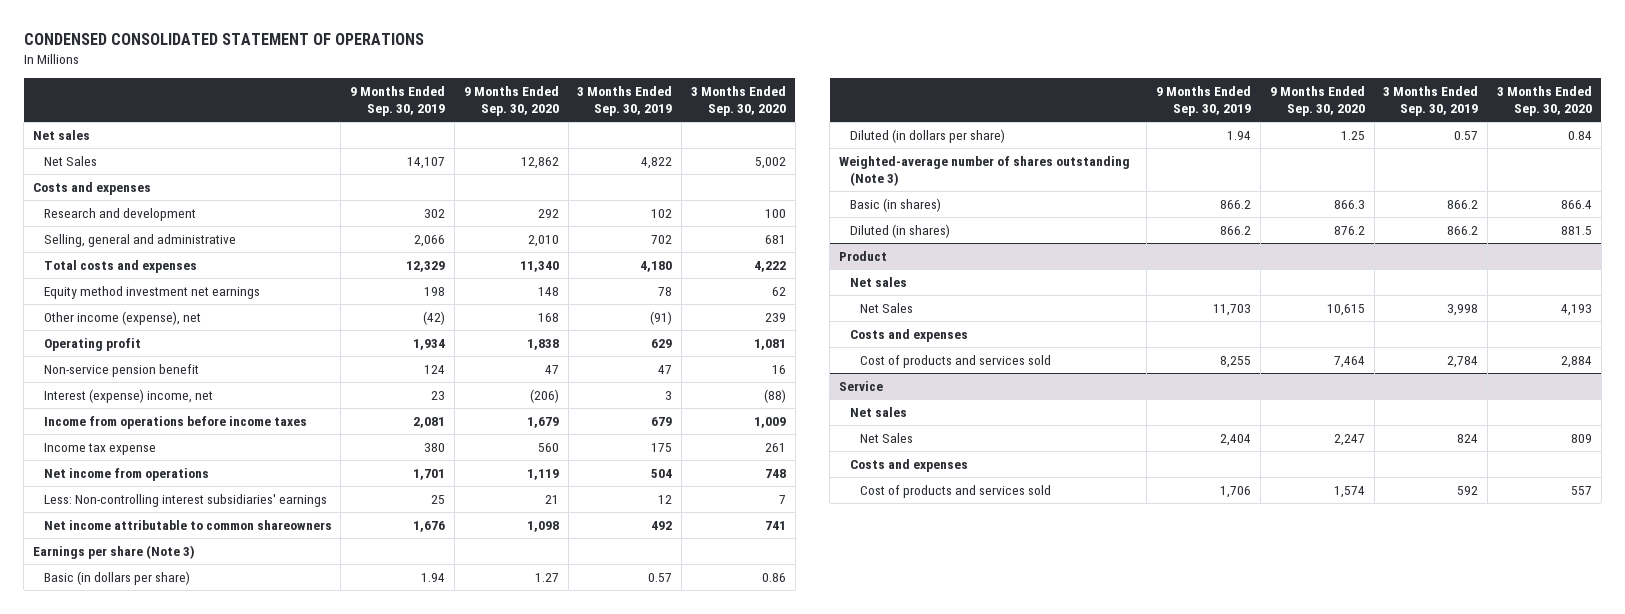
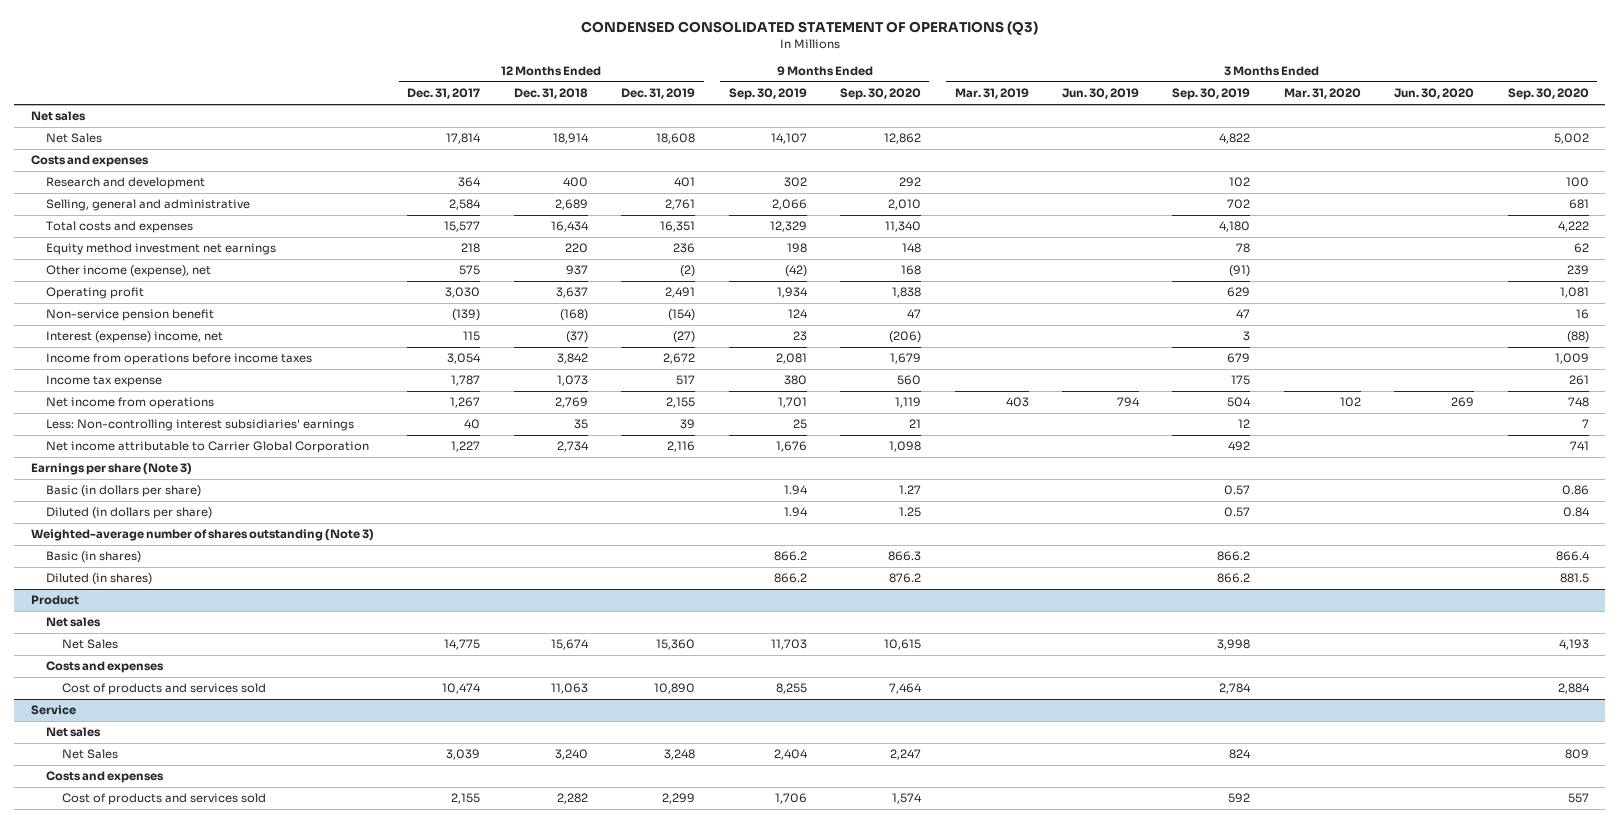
- CONDENSED CONSOLIDATED STATEMENT OF OPERATIONS
+ CONDENSED CONSOLIDATED STATEMENT OF OPERATIONS (Q3)
- | 9 Months Ended Sep. 30, 2019 | 9 Months Ended Sep. 30, 2020 | 3 Months Ended Sep. 30, 2019 | 3 Months Ended Sep. 30, 2020
+ | 12 Months Ended Dec. 31, 2017 | 12 Months Ended Dec. 31, 2018 | 12 Months Ended Dec. 31, 2019 | 9 Months Ended Sep. 30, 2019 | 9 Months Ended Sep. 30, 2020 | 3 Months Ended Mar. 31, 2019 | 3 Months Ended Jun. 30, 2019 | 3 Months Ended Sep. 30, 2019 | 3 Months Ended Mar. 31, 2020 | 3 Months Ended Jun. 30, 2020 | 3 Months Ended Sep. 30, 2020
- Net income attributable to common shareowners | 1,676 | 1,098 | 492 | 741
+ Net income attributable to Carrier Global Corporation | 1,227 | 2,734 | 2,116 | 1,676 | 1,098 | | | 492 | | | 741

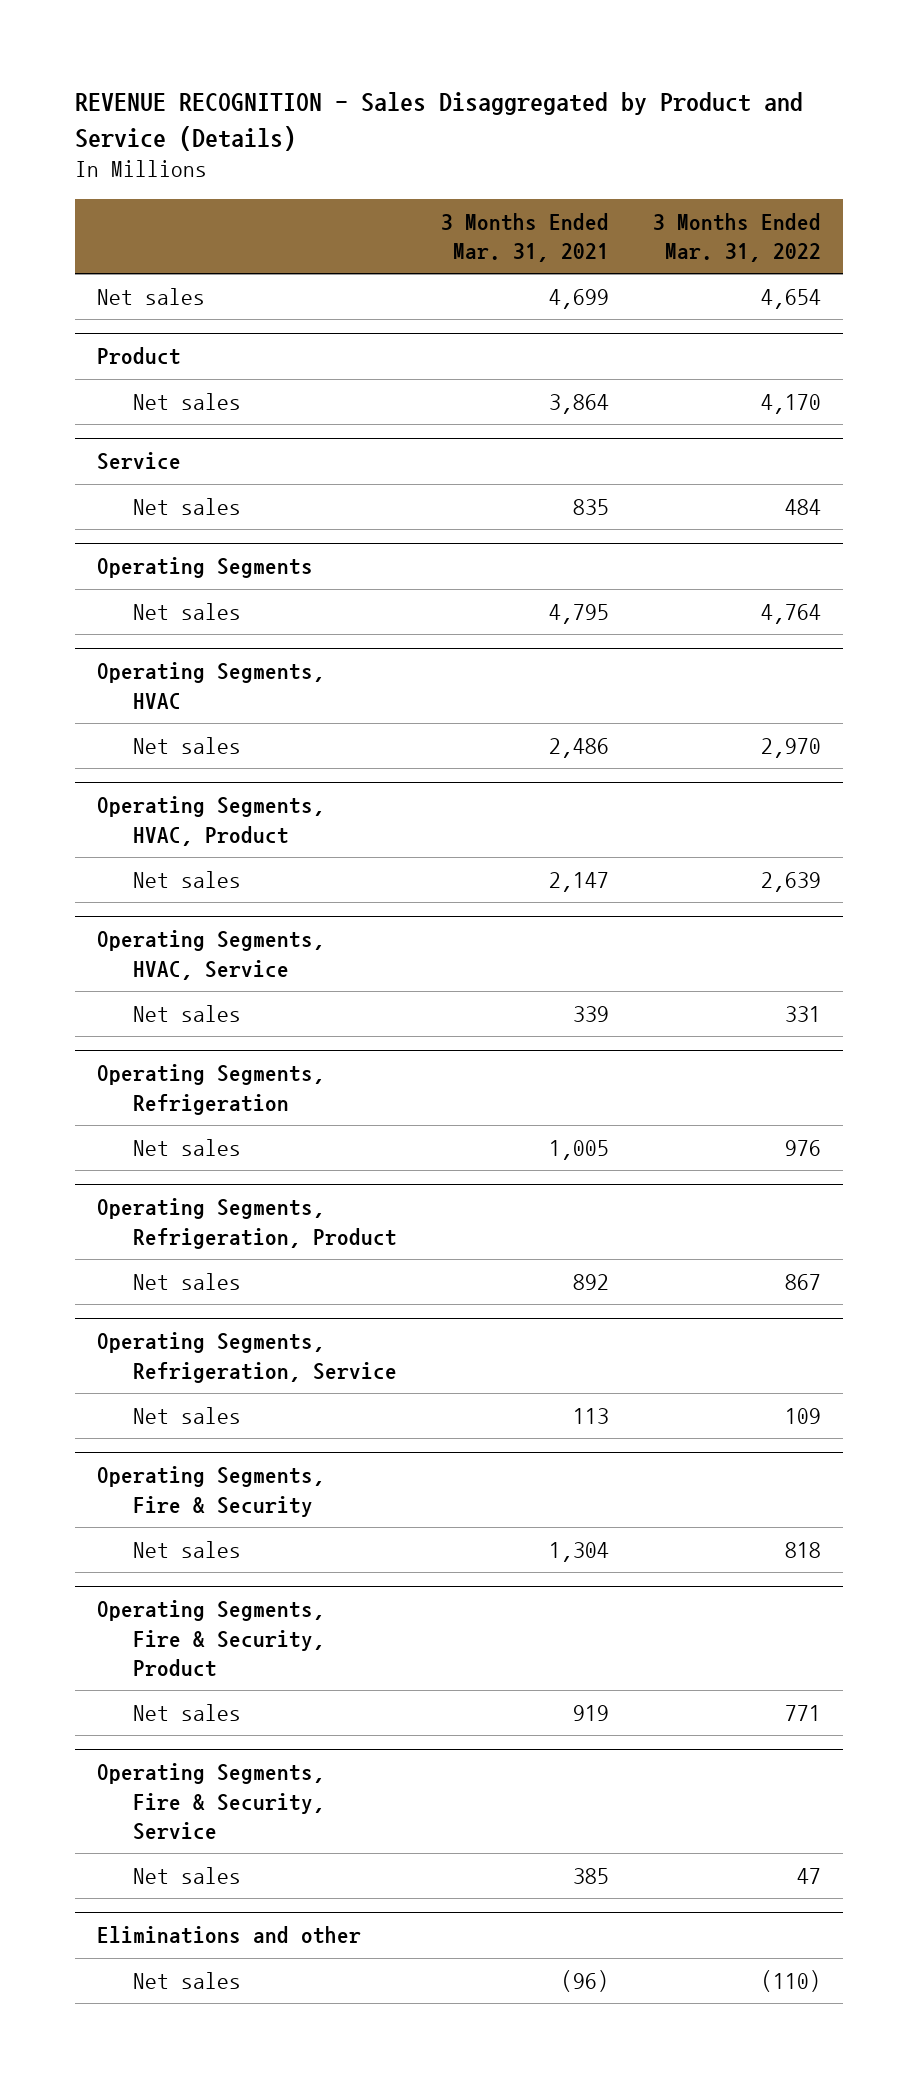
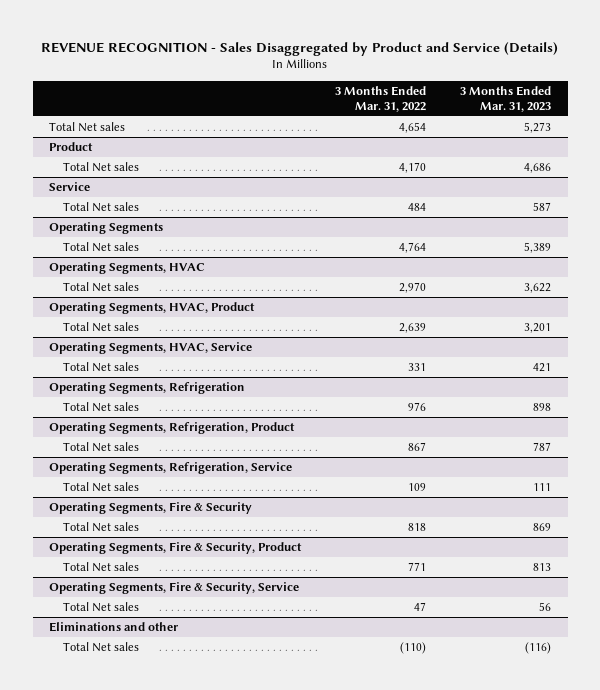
- | 3 Months Ended Mar. 31, 2021 | 3 Months Ended Mar. 31, 2022
+ | 3 Months Ended Mar. 31, 2022 | 3 Months Ended Mar. 31, 2023
- Net sales | 4,699 | 4,654
+ Total Net sales | 4,654 | 5,273
@ Product
- Net sales | 3,864 | 4,170
+ Total Net sales | 4,170 | 4,686
@ Service
- Net sales | 835 | 484
+ Total Net sales | 484 | 587
@ Operating Segments
- Net sales | 4,795 | 4,764
+ Total Net sales | 4,764 | 5,389
@ Operating Segments, HVAC
- Net sales | 2,486 | 2,970
+ Total Net sales | 2,970 | 3,622
@ Operating Segments, HVAC, Product
- Net sales | 2,147 | 2,639
+ Total Net sales | 2,639 | 3,201
@ Operating Segments, HVAC, Service
- Net sales | 339 | 331
+ Total Net sales | 331 | 421
@ Operating Segments, Refrigeration
- Net sales | 1,005 | 976
+ Total Net sales | 976 | 898
@ Operating Segments, Refrigeration, Product
- Net sales | 892 | 867
+ Total Net sales | 867 | 787
@ Operating Segments, Refrigeration, Service
- Net sales | 113 | 109
+ Total Net sales | 109 | 111
@ Operating Segments, Fire & Security
- Net sales | 1,304 | 818
+ Total Net sales | 818 | 869
@ Operating Segments, Fire & Security, Product
- Net sales | 919 | 771
+ Total Net sales | 771 | 813
@ Operating Segments, Fire & Security, Service
- Net sales | 385 | 47
+ Total Net sales | 47 | 56
@ Eliminations and other
- Net sales | (96) | (110)
+ Total Net sales | (110) | (116)

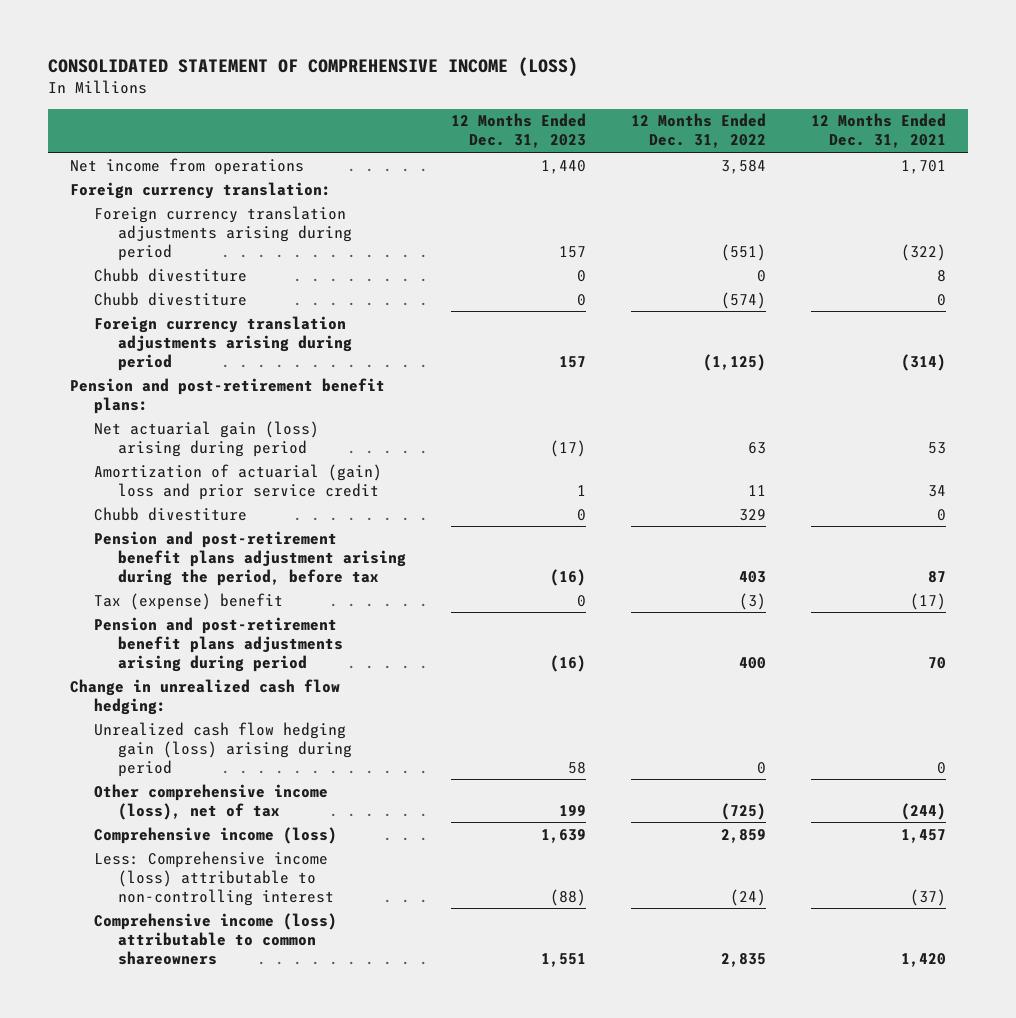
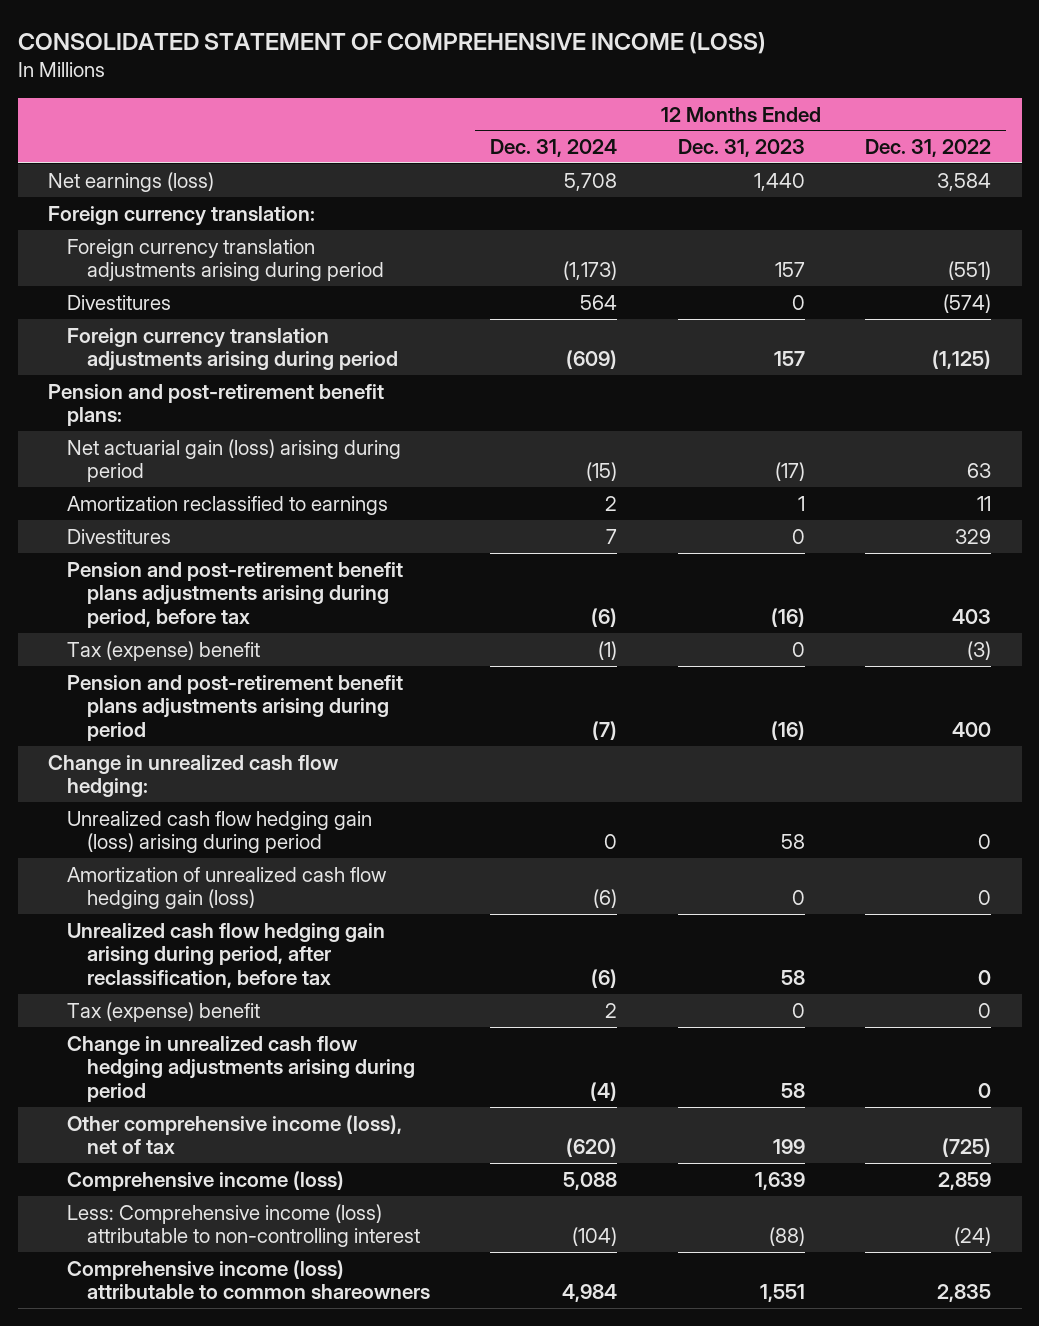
- | 12 Months Ended Dec. 31, 2023 | 12 Months Ended Dec. 31, 2022 | 12 Months Ended Dec. 31, 2021
+ | 12 Months Ended Dec. 31, 2024 | 12 Months Ended Dec. 31, 2023 | 12 Months Ended Dec. 31, 2022
- Net income from operations | 1,440 | 3,584 | 1,701
+ Net earnings (loss) | 5,708 | 1,440 | 3,584
- Chubb divestiture | 0 | 0 | 8
- Chubb divestiture | 0 | (574) | 0
+ Divestitures | 564 | 0 | (574)
- Amortization of actuarial (gain) loss and prior service credit | 1 | 11 | 34
- Chubb divestiture | 0 | 329 | 0
- Pension and post-retirement benefit plans adjustment arising during the period, before tax | (16) | 403 | 87
+ Amortization reclassified to earnings | 2 | 1 | 11
+ Divestitures | 7 | 0 | 329
+ Pension and post-retirement benefit plans adjustments arising during period, before tax | (6) | (16) | 403
+ Amortization of unrealized cash flow hedging gain (loss) | (6) | 0 | 0
+ Unrealized cash flow hedging gain arising during period, after reclassification, before tax | (6) | 58 | 0
+ Tax (expense) benefit | 2 | 0 | 0
+ Change in unrealized cash flow hedging adjustments arising during period | (4) | 58 | 0

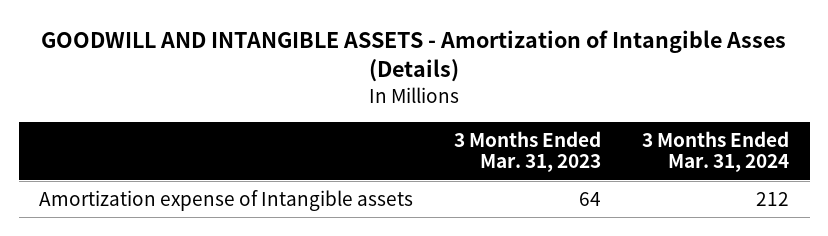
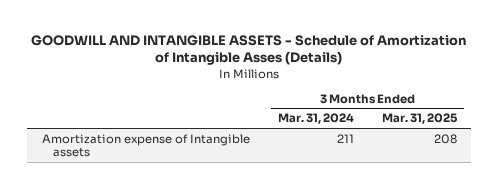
- GOODWILL AND INTANGIBLE ASSETS - Amortization of Intangible Asses (Details)
+ GOODWILL AND INTANGIBLE ASSETS - Schedule of Amortization of Intangible Asses (Details)
- | 3 Months Ended Mar. 31, 2023 | 3 Months Ended Mar. 31, 2024
+ | 3 Months Ended Mar. 31, 2024 | 3 Months Ended Mar. 31, 2025
- Amortization expense of Intangible assets | 64 | 212
+ Amortization expense of Intangible assets | 211 | 208

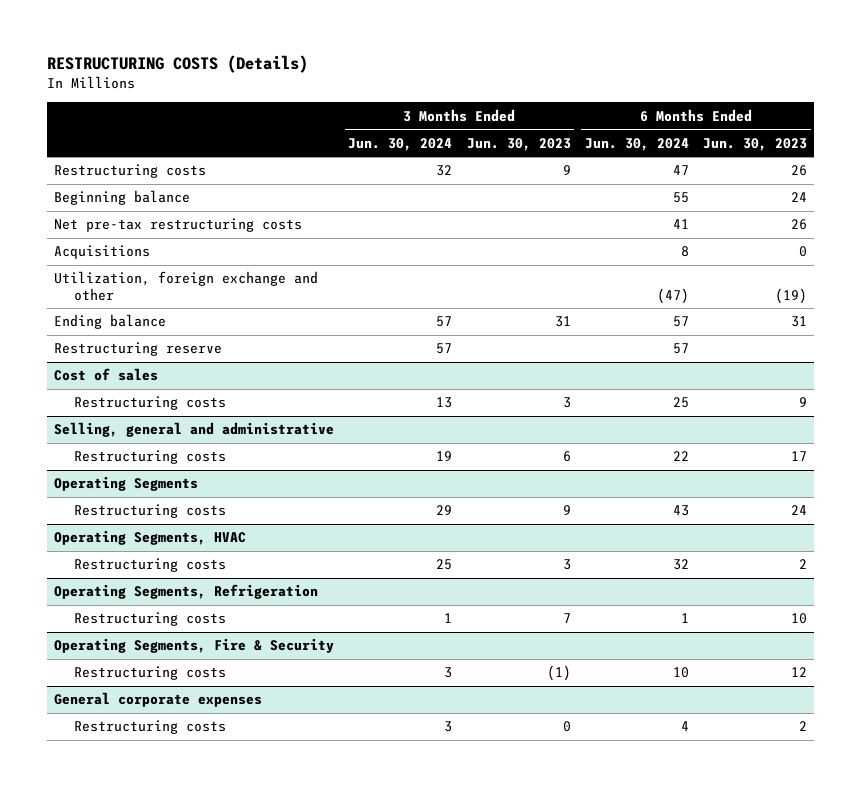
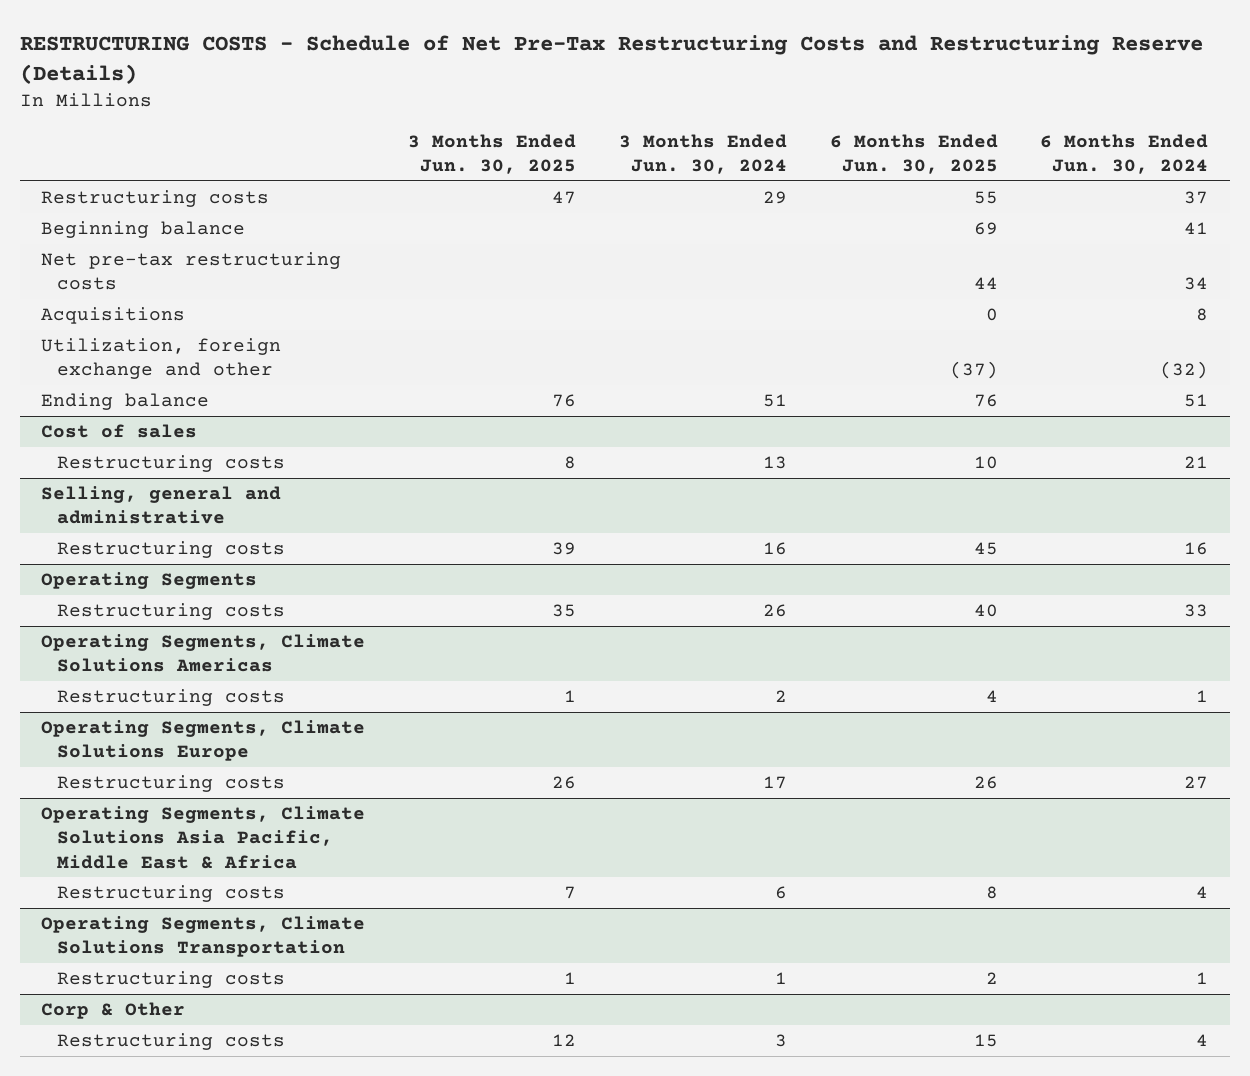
- RESTRUCTURING COSTS (Details)
+ RESTRUCTURING COSTS - Schedule of Net Pre-Tax Restructuring Costs and Restructuring Reserve (Details)
- | 3 Months Ended Jun. 30, 2024 | 3 Months Ended Jun. 30, 2023 | 6 Months Ended Jun. 30, 2024 | 6 Months Ended Jun. 30, 2023
+ | 3 Months Ended Jun. 30, 2025 | 3 Months Ended Jun. 30, 2024 | 6 Months Ended Jun. 30, 2025 | 6 Months Ended Jun. 30, 2024
- Restructuring costs | 32 | 9 | 47 | 26
- Beginning balance | | | 55 | 24
- Net pre-tax restructuring costs | | | 41 | 26
+ Restructuring costs | 47 | 29 | 55 | 37
+ Beginning balance | | | 69 | 41
+ Net pre-tax restructuring costs | | | 44 | 34
- Utilization, foreign exchange and other | | | (47) | (19)
- Ending balance | 57 | 31 | 57 | 31
- Restructuring reserve | 57 | | 57 |
+ Utilization, foreign exchange and other | | | (37) | (32)
+ Ending balance | 76 | 51 | 76 | 51
@ Cost of sales
- Restructuring costs | 13 | 3 | 25 | 9
+ Restructuring costs | 8 | 13 | 10 | 21
@ Selling, general and administrative
- Restructuring costs | 19 | 6 | 22 | 17
+ Restructuring costs | 39 | 16 | 45 | 16
@ Operating Segments
- Restructuring costs | 29 | 9 | 43 | 24
- Operating Segments, HVAC
- Restructuring costs | 25 | 3 | 32 | 2
- Operating Segments, Refrigeration
@ Operating Segments
+ Restructuring costs | 35 | 26 | 40 | 33
+ Operating Segments, Climate Solutions Americas
+ Restructuring costs | 1 | 2 | 4 | 1
+ Operating Segments, Climate Solutions Europe
+ Restructuring costs | 26 | 17 | 26 | 27
+ Operating Segments, Climate Solutions Asia Pacific, Middle East & Africa
+ Restructuring costs | 7 | 6 | 8 | 4
+ Operating Segments, Climate Solutions Transportation
- Operating Segments, Fire & Security
- Restructuring costs | 3 | (1) | 10 | 12
- General corporate expenses
+ Corp & Other

